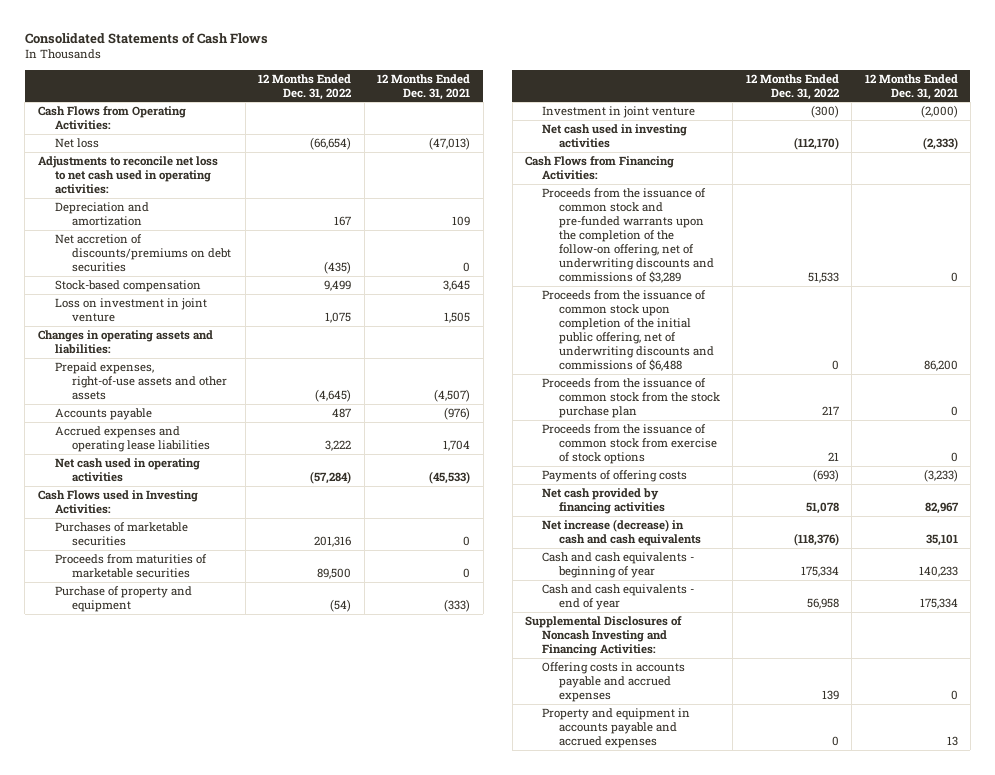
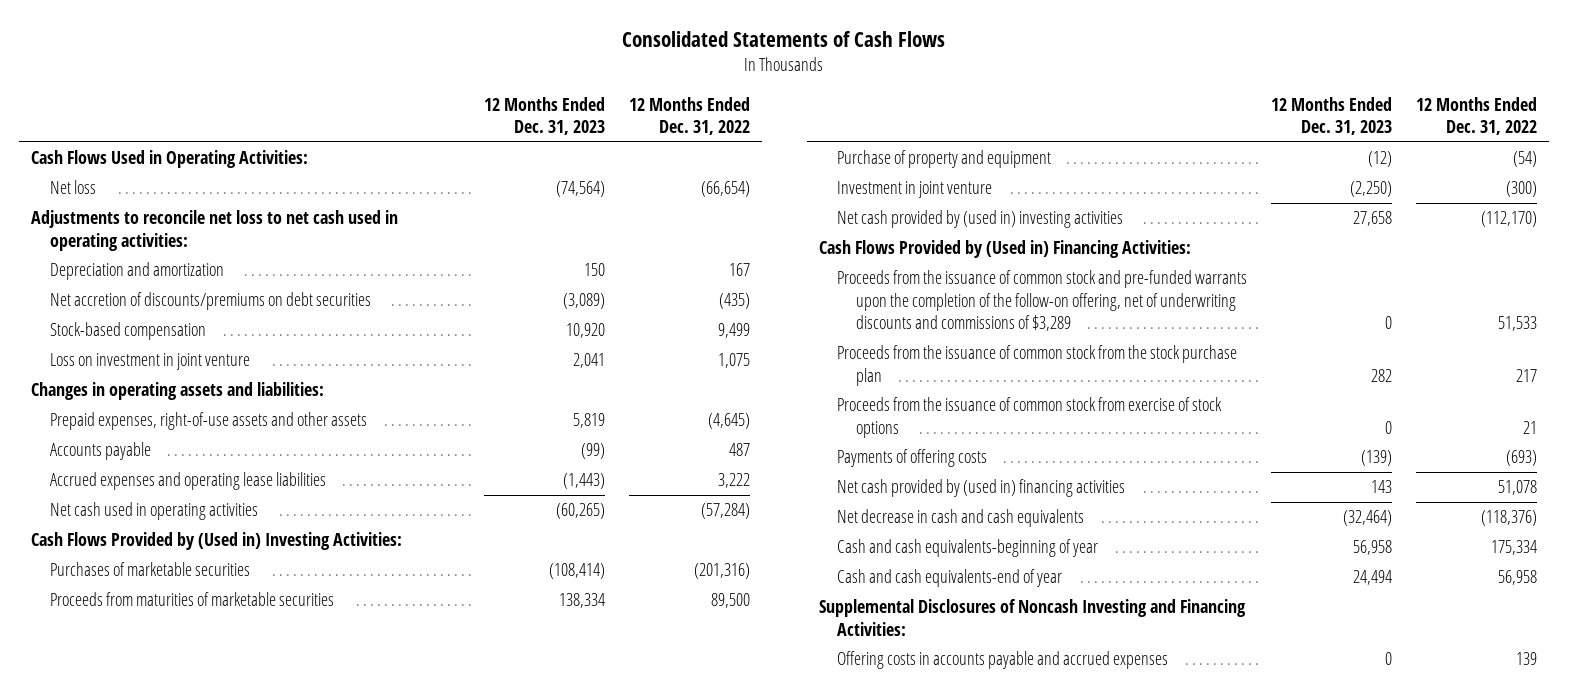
- | 12 Months Ended Dec. 31, 2022 | 12 Months Ended Dec. 31, 2021
+ | 12 Months Ended Dec. 31, 2023 | 12 Months Ended Dec. 31, 2022
- Cash Flows from Operating Activities:
+ Cash Flows Used in Operating Activities:
- Cash Flows used in Investing Activities:
- Purchases of marketable securities | 201,316 | 0
+ Cash Flows Provided by (Used in) Investing Activities:
+ Purchases of marketable securities | (108,414) | (201,316)
- Net cash used in investing activities | (112,170) | (2,333)
- Cash Flows from Financing Activities:
+ Net cash provided by (used in) investing activities | 27,658 | (112,170)
+ Cash Flows Provided by (Used in) Financing Activities:
- Proceeds from the issuance of common stock upon completion of the initial public offering, net of underwriting discounts and commissions of $6,488 | 0 | 86,200
- Net cash provided by financing activities | 51,078 | 82,967
- Net increase (decrease) in cash and cash equivalents | (118,376) | 35,101
- Cash and cash equivalents - beginning of year | 175,334 | 140,233
- Cash and cash equivalents - end of year | 56,958 | 175,334
+ Net cash provided by (used in) financing activities | 143 | 51,078
+ Net decrease in cash and cash equivalents | (32,464) | (118,376)
+ Cash and cash equivalents-beginning of year | 56,958 | 175,334
+ Cash and cash equivalents-end of year | 24,494 | 56,958
- Property and equipment in accounts payable and accrued expenses | 0 | 13

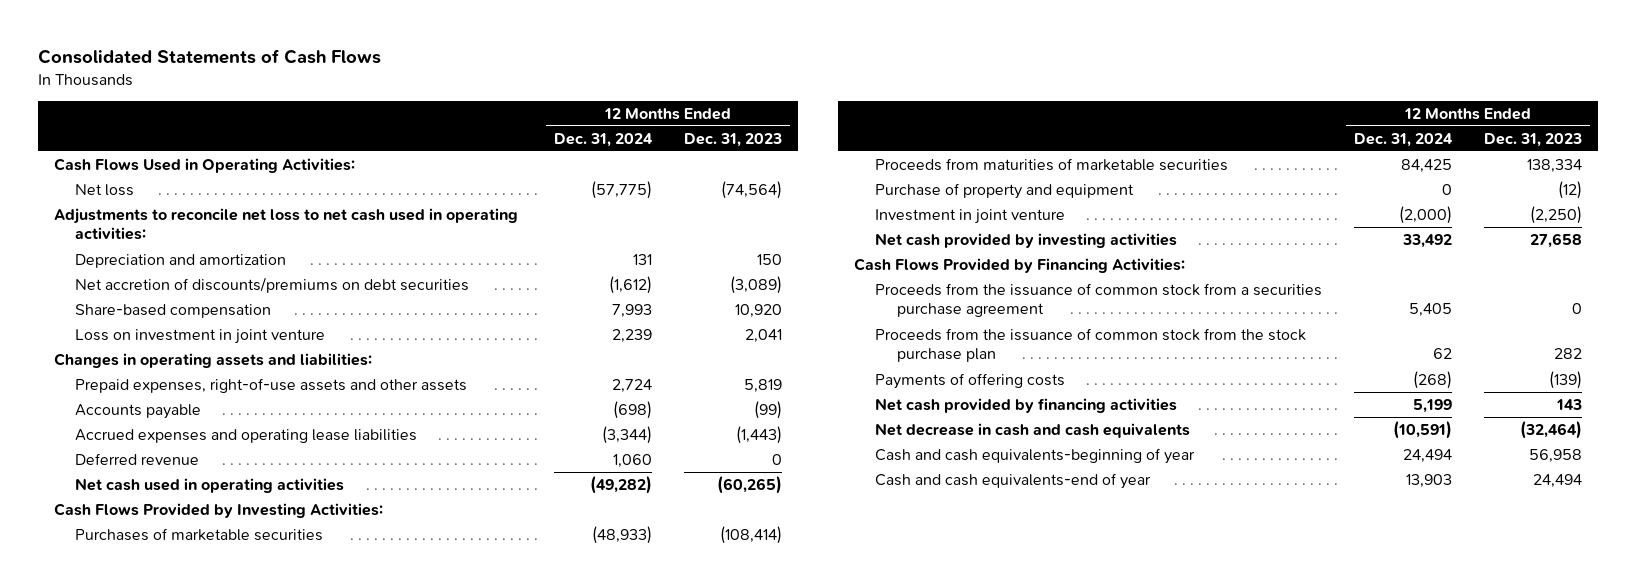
- | 12 Months Ended Dec. 31, 2023 | 12 Months Ended Dec. 31, 2022
+ | 12 Months Ended Dec. 31, 2024 | 12 Months Ended Dec. 31, 2023
- Stock-based compensation | 10,920 | 9,499
+ Share-based compensation | 7,993 | 10,920
+ Deferred revenue | 1,060 | 0
- Cash Flows Provided by (Used in) Investing Activities:
+ Cash Flows Provided by Investing Activities:
- Net cash provided by (used in) investing activities | 27,658 | (112,170)
- Cash Flows Provided by (Used in) Financing Activities:
- Proceeds from the issuance of common stock and pre-funded warrants upon the completion of the follow-on offering, net of underwriting discounts and commissions of $3,289 | 0 | 51,533
+ Net cash provided by investing activities | 33,492 | 27,658
+ Cash Flows Provided by Financing Activities:
+ Proceeds from the issuance of common stock from a securities purchase agreement | 5,405 | 0
- Proceeds from the issuance of common stock from exercise of stock options | 0 | 21
- Net cash provided by (used in) financing activities | 143 | 51,078
+ Net cash provided by financing activities | 5,199 | 143
- Supplemental Disclosures of Noncash Investing and Financing Activities:
- Offering costs in accounts payable and accrued expenses | 0 | 139

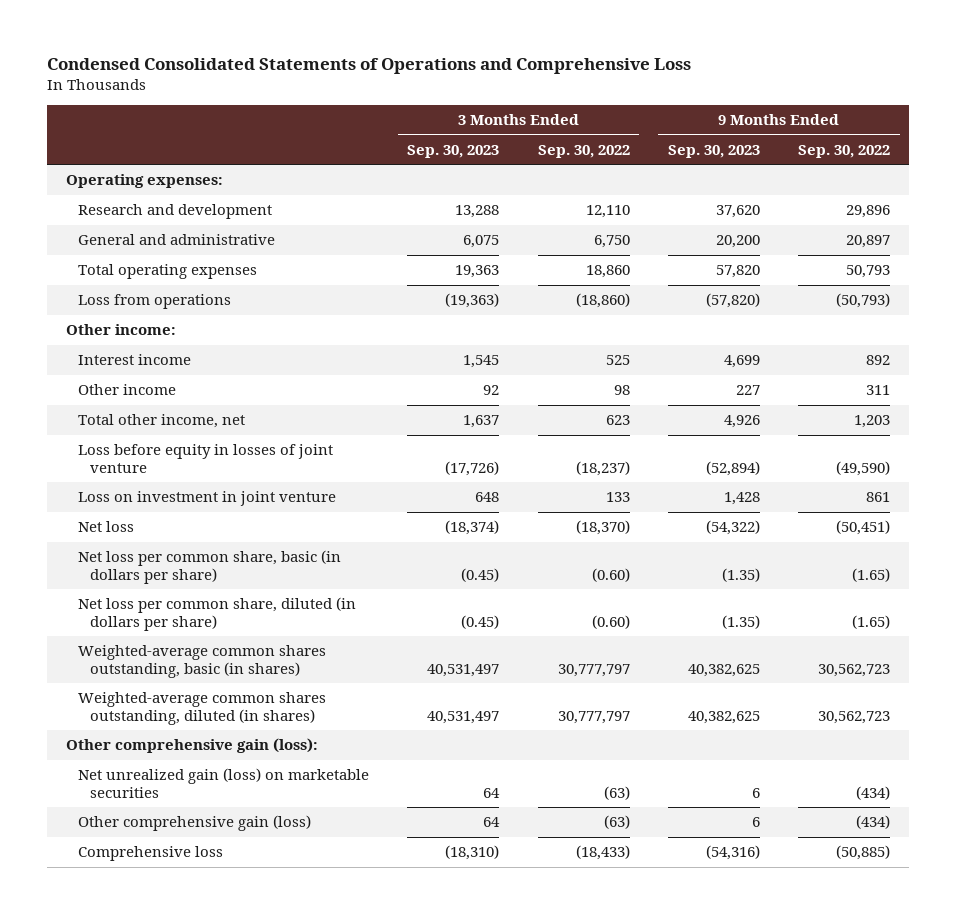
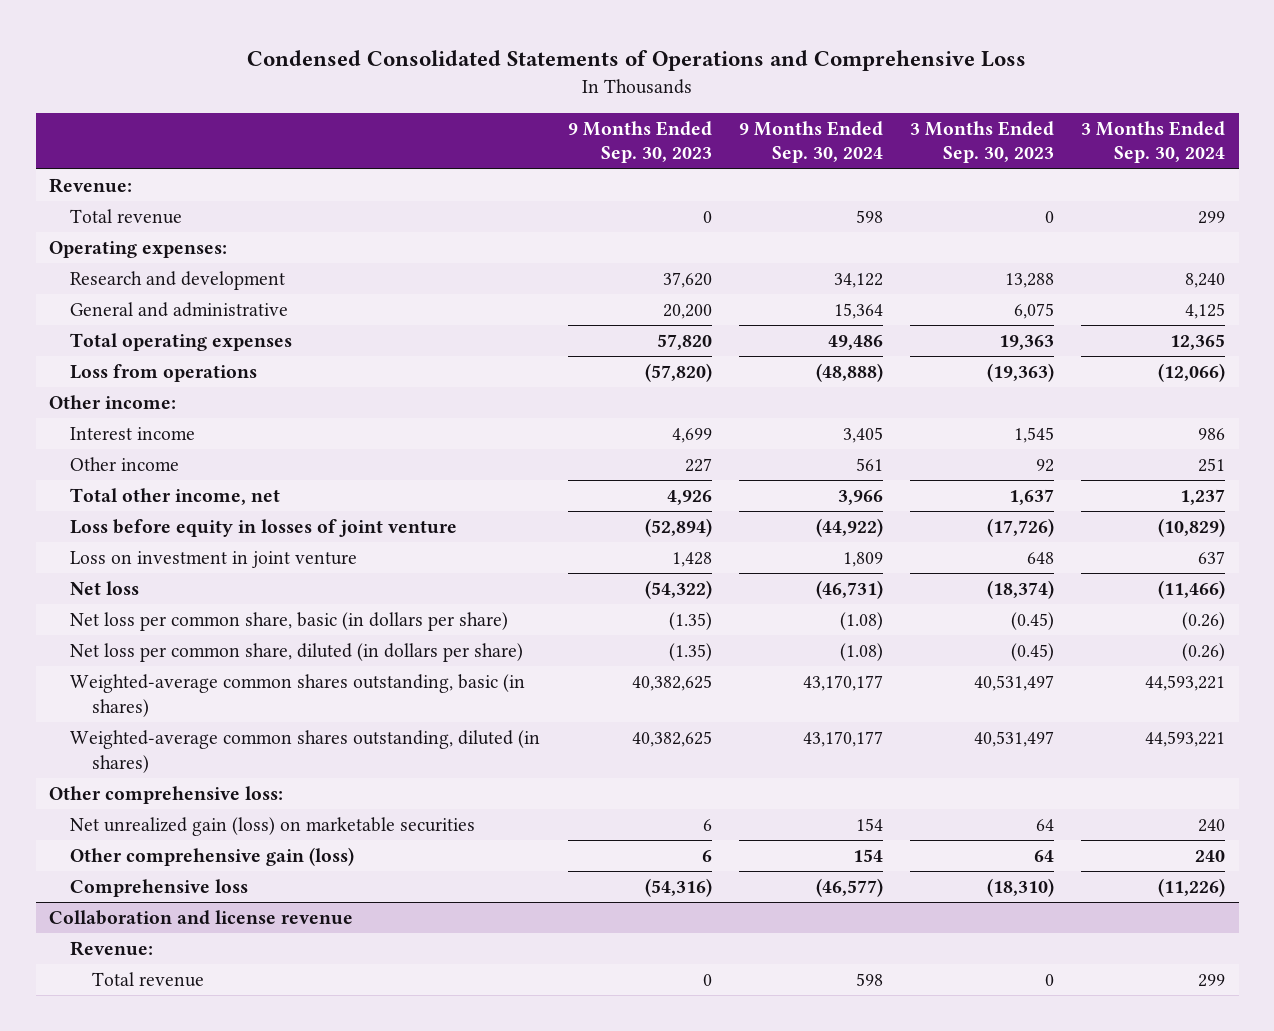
- | 3 Months Ended Sep. 30, 2023 | 3 Months Ended Sep. 30, 2022 | 9 Months Ended Sep. 30, 2023 | 9 Months Ended Sep. 30, 2022
+ | 9 Months Ended Sep. 30, 2023 | 9 Months Ended Sep. 30, 2024 | 3 Months Ended Sep. 30, 2023 | 3 Months Ended Sep. 30, 2024
+ Revenue:
+ Total revenue | 0 | 598 | 0 | 299
- Other comprehensive gain (loss):
+ Other comprehensive loss:
+ Collaboration and license revenue
+ Revenue:
+ Total revenue | 0 | 598 | 0 | 299

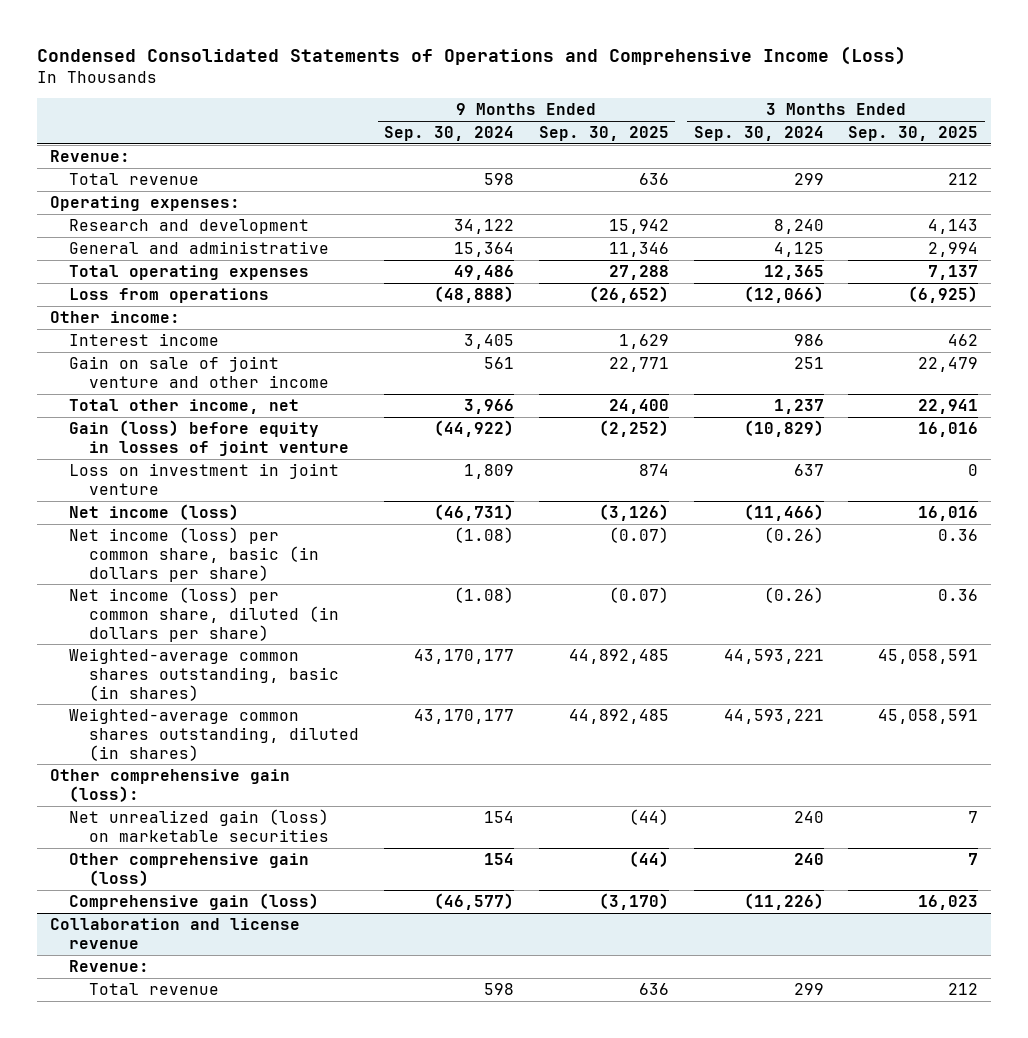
- Condensed Consolidated Statements of Operations and Comprehensive Loss
+ Condensed Consolidated Statements of Operations and Comprehensive Income (Loss)
- | 9 Months Ended Sep. 30, 2023 | 9 Months Ended Sep. 30, 2024 | 3 Months Ended Sep. 30, 2023 | 3 Months Ended Sep. 30, 2024
+ | 9 Months Ended Sep. 30, 2024 | 9 Months Ended Sep. 30, 2025 | 3 Months Ended Sep. 30, 2024 | 3 Months Ended Sep. 30, 2025
- Other income | 227 | 561 | 92 | 251
+ Gain on sale of joint venture and other income | 561 | 22,771 | 251 | 22,479
- Loss before equity in losses of joint venture | (52,894) | (44,922) | (17,726) | (10,829)
+ Gain (loss) before equity in losses of joint venture | (44,922) | (2,252) | (10,829) | 16,016
- Net loss | (54,322) | (46,731) | (18,374) | (11,466)
- Net loss per common share, basic (in dollars per share) | (1.35) | (1.08) | (0.45) | (0.26)
- Net loss per common share, diluted (in dollars per share) | (1.35) | (1.08) | (0.45) | (0.26)
+ Net income (loss) | (46,731) | (3,126) | (11,466) | 16,016
+ Net income (loss) per common share, basic (in dollars per share) | (1.08) | (0.07) | (0.26) | 0.36
+ Net income (loss) per common share, diluted (in dollars per share) | (1.08) | (0.07) | (0.26) | 0.36
- Other comprehensive loss:
+ Other comprehensive gain (loss):
- Comprehensive loss | (54,316) | (46,577) | (18,310) | (11,226)
+ Comprehensive gain (loss) | (46,577) | (3,170) | (11,226) | 16,023

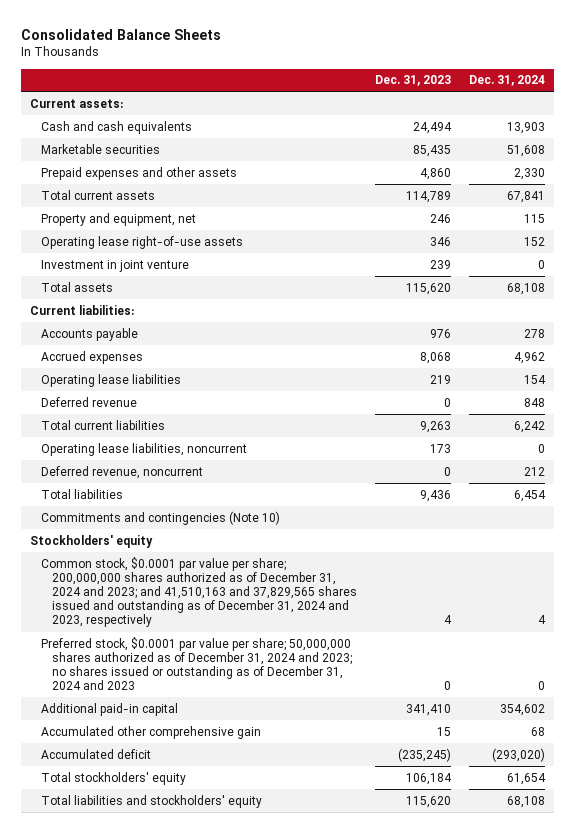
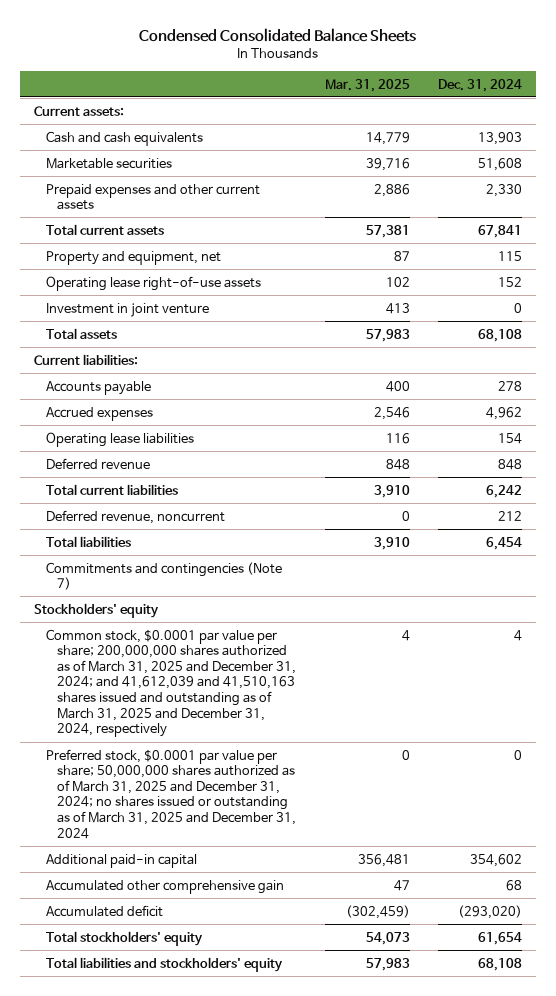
- Consolidated Balance Sheets
+ Condensed Consolidated Balance Sheets
- | Dec. 31, 2023 | Dec. 31, 2024
+ | Mar. 31, 2025 | Dec. 31, 2024
- Prepaid expenses and other assets | 4,860 | 2,330
+ Prepaid expenses and other current assets | 2,886 | 2,330
- Operating lease liabilities, noncurrent | 173 | 0
- Commitments and contingencies (Note 10)
+ Commitments and contingencies (Note 7)
- Common stock, $0.0001 par value per share; 200,000,000 shares authorized as of December 31, 2024 and 2023; and 41,510,163 and 37,829,565 shares issued and outstanding as of December 31, 2024 and 2023, respectively | 4 | 4
- Preferred stock, $0.0001 par value per share; 50,000,000 shares authorized as of December 31, 2024 and 2023; no shares issued or outstanding as of December 31, 2024 and 2023 | 0 | 0
+ Common stock, $0.0001 par value per share; 200,000,000 shares authorized as of March 31, 2025 and December 31, 2024; and 41,612,039 and 41,510,163 shares issued and outstanding as of March 31, 2025 and December 31, 2024, respectively | 4 | 4
+ Preferred stock, $0.0001 par value per share; 50,000,000 shares authorized as of March 31, 2025 and December 31, 2024; no shares issued or outstanding as of March 31, 2025 and December 31, 2024 | 0 | 0

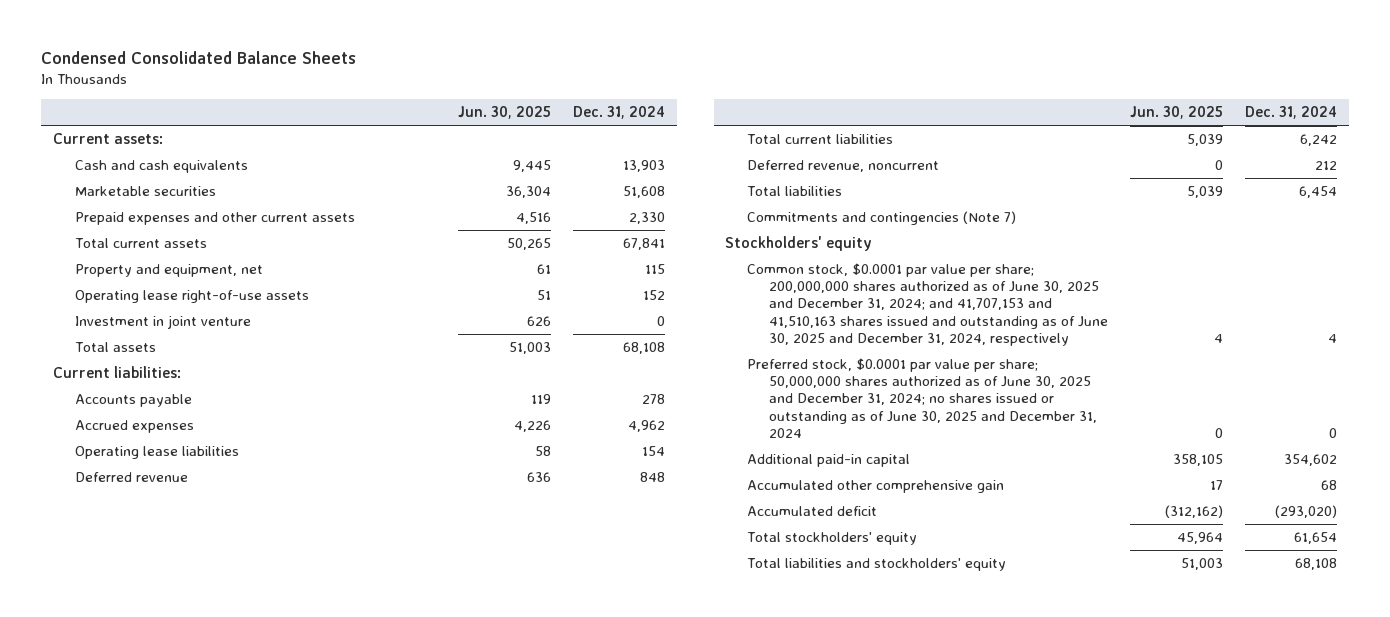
- | Mar. 31, 2025 | Dec. 31, 2024
+ | Jun. 30, 2025 | Dec. 31, 2024
- Common stock, $0.0001 par value per share; 200,000,000 shares authorized as of March 31, 2025 and December 31, 2024; and 41,612,039 and 41,510,163 shares issued and outstanding as of March 31, 2025 and December 31, 2024, respectively | 4 | 4
- Preferred stock, $0.0001 par value per share; 50,000,000 shares authorized as of March 31, 2025 and December 31, 2024; no shares issued or outstanding as of March 31, 2025 and December 31, 2024 | 0 | 0
+ Common stock, $0.0001 par value per share; 200,000,000 shares authorized as of June 30, 2025 and December 31, 2024; and 41,707,153 and 41,510,163 shares issued and outstanding as of June 30, 2025 and December 31, 2024, respectively | 4 | 4
+ Preferred stock, $0.0001 par value per share; 50,000,000 shares authorized as of June 30, 2025 and December 31, 2024; no shares issued or outstanding as of June 30, 2025 and December 31, 2024 | 0 | 0

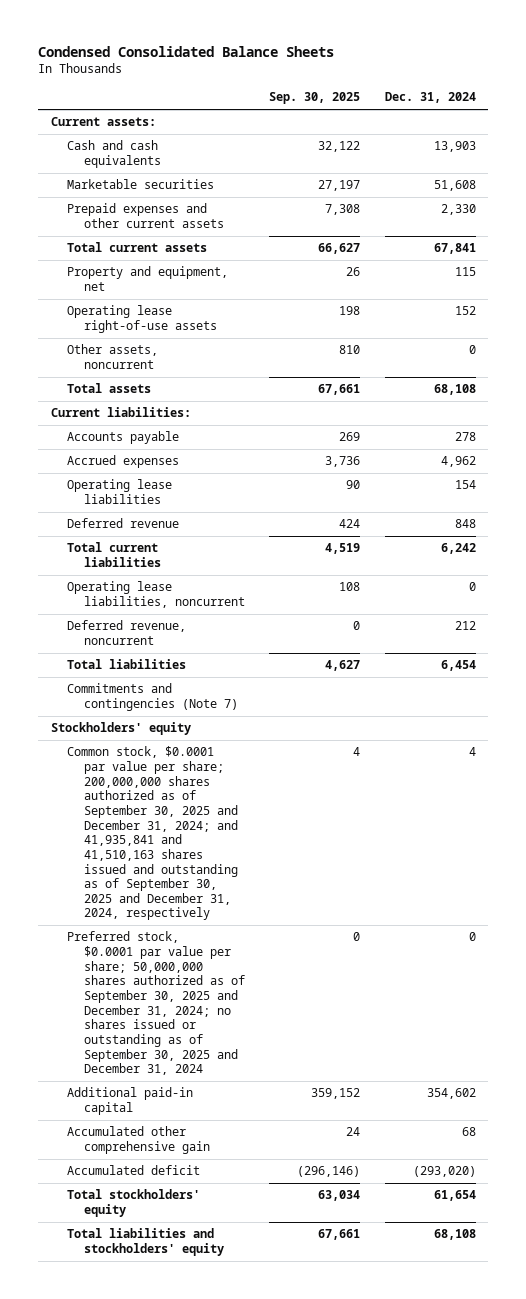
- | Jun. 30, 2025 | Dec. 31, 2024
+ | Sep. 30, 2025 | Dec. 31, 2024
- Investment in joint venture | 626 | 0
+ Other assets, noncurrent | 810 | 0
+ Operating lease liabilities, noncurrent | 108 | 0
- Common stock, $0.0001 par value per share; 200,000,000 shares authorized as of June 30, 2025 and December 31, 2024; and 41,707,153 and 41,510,163 shares issued and outstanding as of June 30, 2025 and December 31, 2024, respectively | 4 | 4
- Preferred stock, $0.0001 par value per share; 50,000,000 shares authorized as of June 30, 2025 and December 31, 2024; no shares issued or outstanding as of June 30, 2025 and December 31, 2024 | 0 | 0
+ Common stock, $0.0001 par value per share; 200,000,000 shares authorized as of September 30, 2025 and December 31, 2024; and 41,935,841 and 41,510,163 shares issued and outstanding as of September 30, 2025 and December 31, 2024, respectively | 4 | 4
+ Preferred stock, $0.0001 par value per share; 50,000,000 shares authorized as of September 30, 2025 and December 31, 2024; no shares issued or outstanding as of September 30, 2025 and December 31, 2024 | 0 | 0

